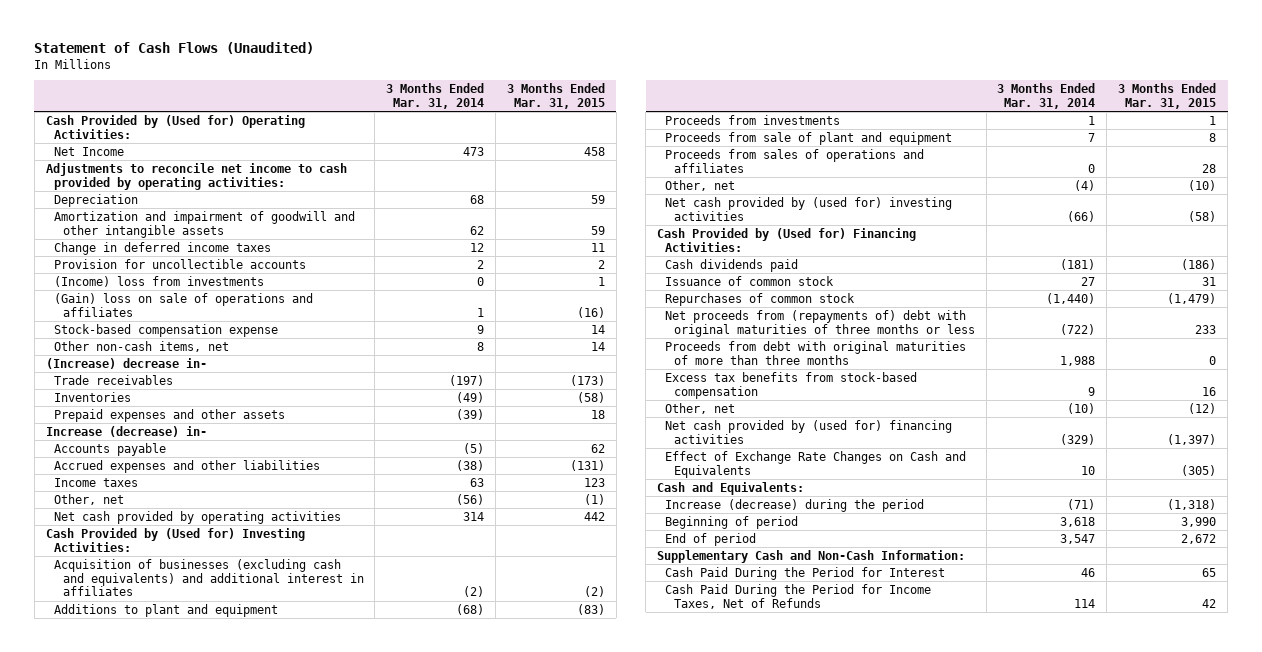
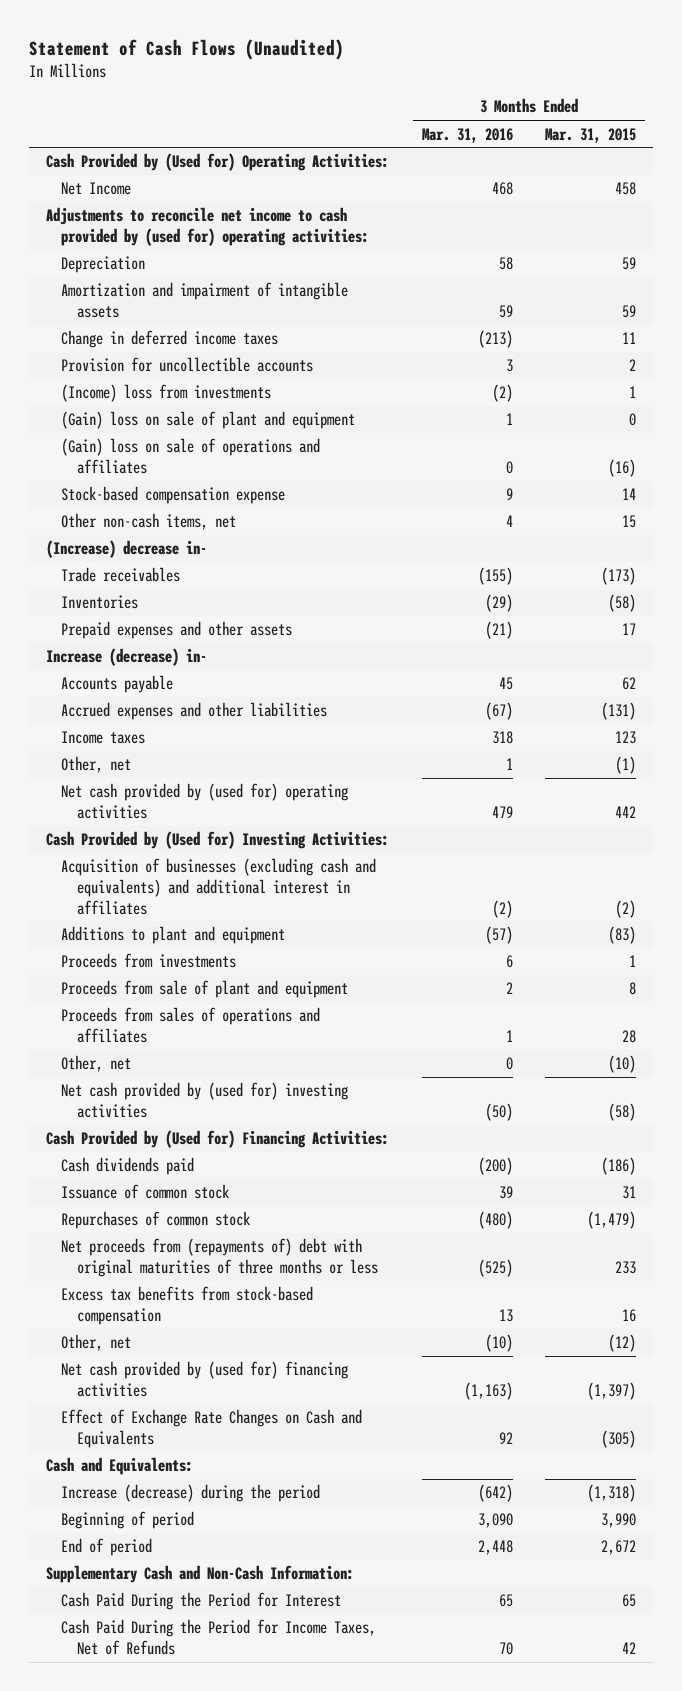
- | 3 Months Ended Mar. 31, 2014 | 3 Months Ended Mar. 31, 2015
+ | 3 Months Ended Mar. 31, 2016 | 3 Months Ended Mar. 31, 2015
- Adjustments to reconcile net income to cash provided by operating activities:
+ Adjustments to reconcile net income to cash provided by (used for) operating activities:
- Amortization and impairment of goodwill and other intangible assets | 62 | 59
+ Amortization and impairment of intangible assets | 59 | 59
+ (Gain) loss on sale of plant and equipment | 1 | 0
- Other non-cash items, net | 8 | 14
+ Other non-cash items, net | 4 | 15
- Prepaid expenses and other assets | (39) | 18
+ Prepaid expenses and other assets | (21) | 17
- Net cash provided by operating activities | 314 | 442
+ Net cash provided by (used for) operating activities | 479 | 442
- Proceeds from debt with original maturities of more than three months | 1,988 | 0

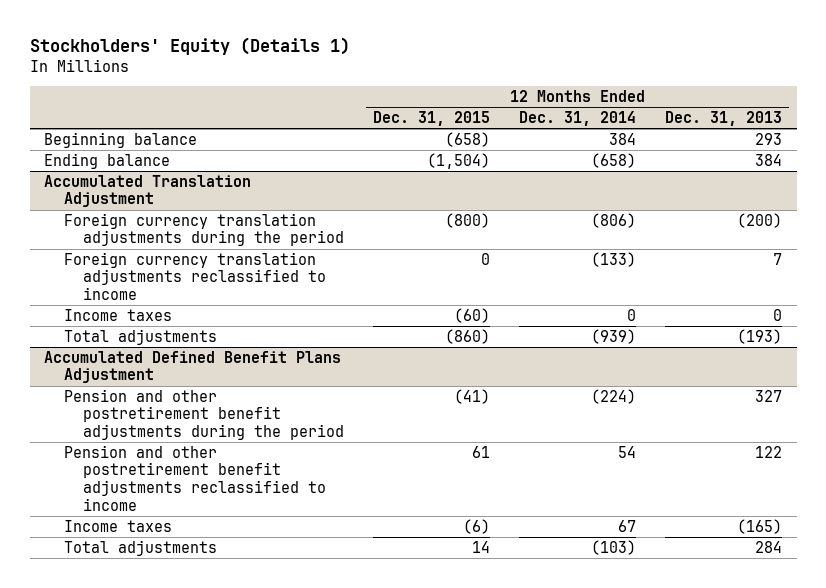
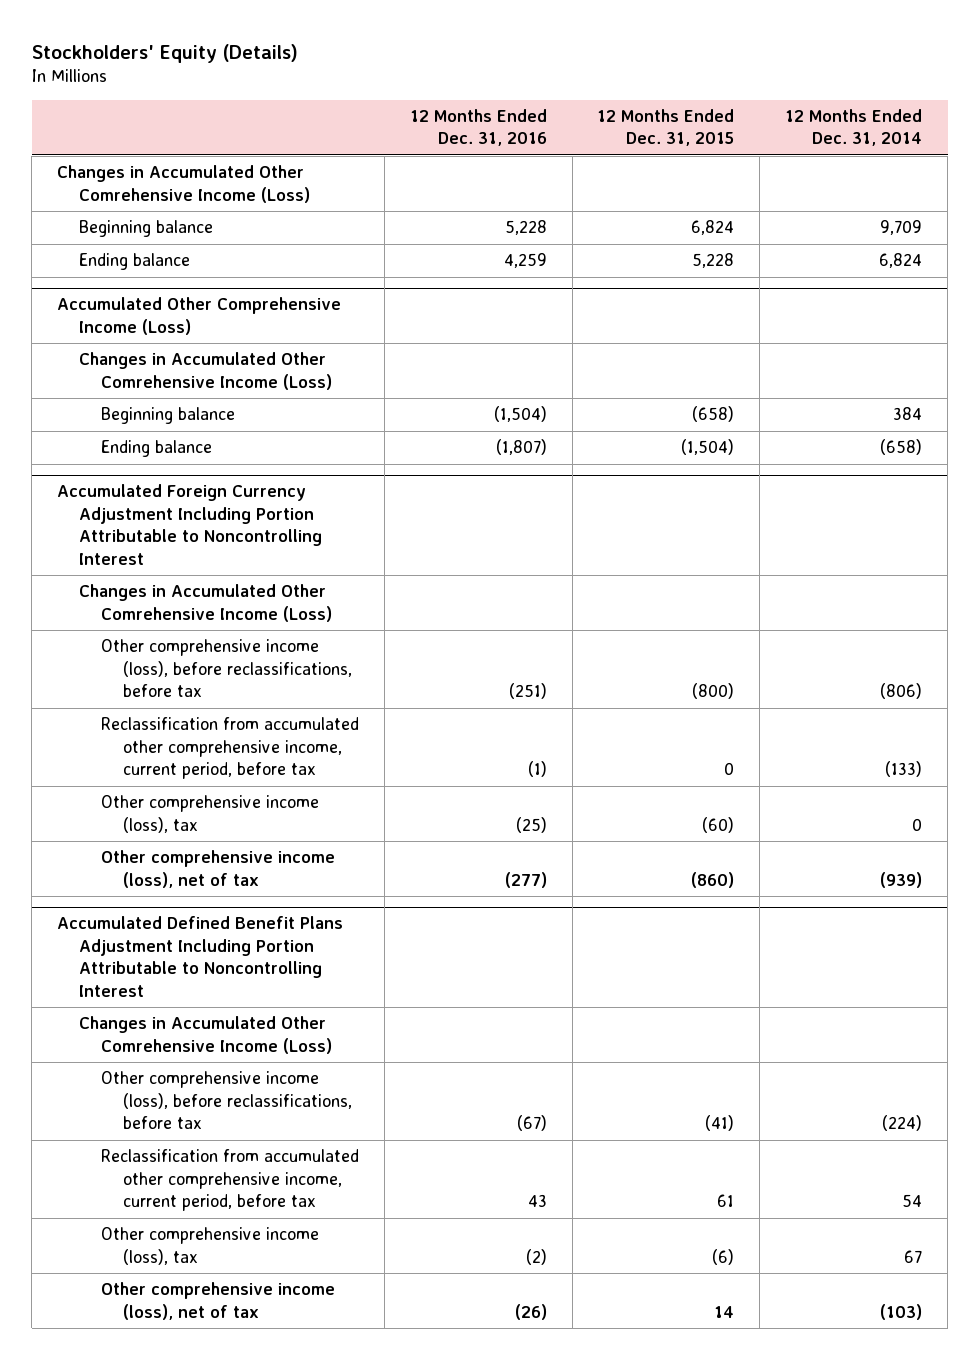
- Stockholders' Equity (Details 1)
+ Stockholders' Equity (Details)
- | 12 Months Ended Dec. 31, 2015 | 12 Months Ended Dec. 31, 2014 | 12 Months Ended Dec. 31, 2013
+ | 12 Months Ended Dec. 31, 2016 | 12 Months Ended Dec. 31, 2015 | 12 Months Ended Dec. 31, 2014
+ Changes in Accumulated Other Comrehensive Income (Loss)
+ Beginning balance | 5,228 | 6,824 | 9,709
+ Ending balance | 4,259 | 5,228 | 6,824
+ Accumulated Other Comprehensive Income (Loss)
+ Changes in Accumulated Other Comrehensive Income (Loss)
- Accumulated Translation Adjustment
- Foreign currency translation adjustments during the period | (800) | (806) | (200)
- Foreign currency translation adjustments reclassified to income | 0 | (133) | 7
- Income taxes | (60) | 0 | 0
- Total adjustments | (860) | (939) | (193)
- Accumulated Defined Benefit Plans Adjustment
- Pension and other postretirement benefit adjustments during the period | (41) | (224) | 327
- Pension and other postretirement benefit adjustments reclassified to income | 61 | 54 | 122
- Income taxes | (6) | 67 | (165)
- Total adjustments | 14 | (103) | 284
+ Accumulated Foreign Currency Adjustment Including Portion Attributable to Noncontrolling Interest
+ Changes in Accumulated Other Comrehensive Income (Loss)
+ Other comprehensive income (loss), before reclassifications, before tax | (251) | (800) | (806)
+ Reclassification from accumulated other comprehensive income, current period, before tax | (1) | 0 | (133)
+ Other comprehensive income (loss), tax | (25) | (60) | 0
+ Other comprehensive income (loss), net of tax | (277) | (860) | (939)
+ Accumulated Defined Benefit Plans Adjustment Including Portion Attributable to Noncontrolling Interest
+ Changes in Accumulated Other Comrehensive Income (Loss)
+ Other comprehensive income (loss), before reclassifications, before tax | (67) | (41) | (224)
+ Reclassification from accumulated other comprehensive income, current period, before tax | 43 | 61 | 54
+ Other comprehensive income (loss), tax | (2) | (6) | 67
+ Other comprehensive income (loss), net of tax | (26) | 14 | (103)

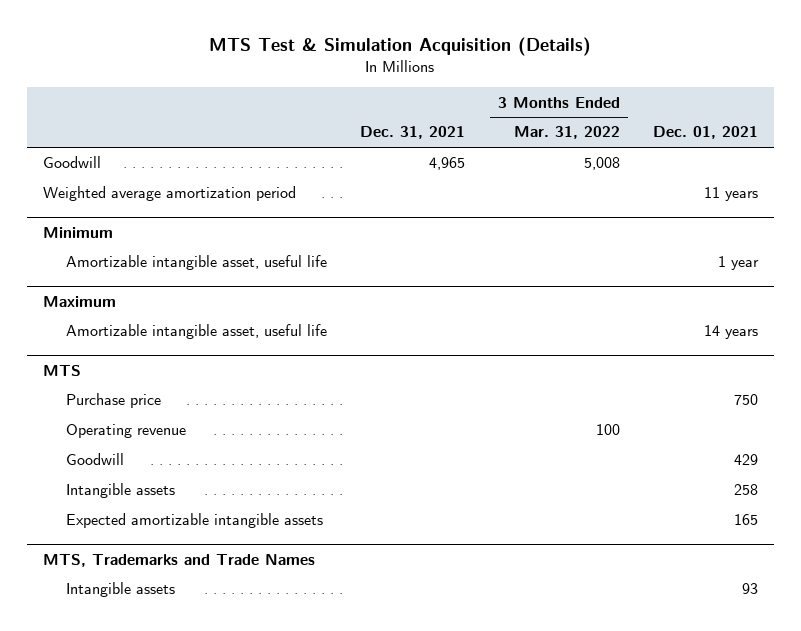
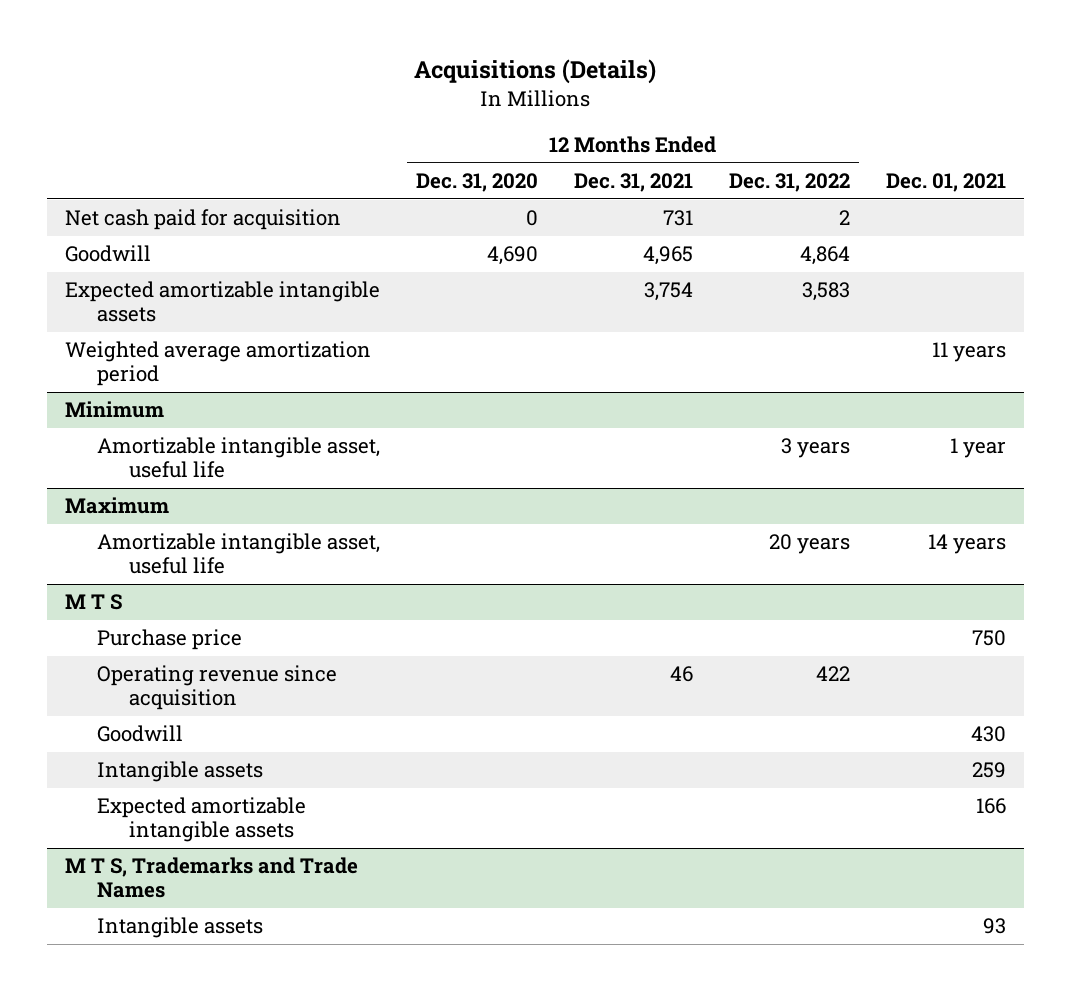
- MTS Test & Simulation Acquisition (Details)
+ Acquisitions (Details)
- | Dec. 31, 2021 | 3 Months Ended Mar. 31, 2022 | Dec. 01, 2021
+ | 12 Months Ended Dec. 31, 2020 | 12 Months Ended Dec. 31, 2021 | 12 Months Ended Dec. 31, 2022 | Dec. 01, 2021
+ Net cash paid for acquisition | 0 | 731 | 2 |
+ Expected amortizable intangible assets | | 3,754 | 3,583 |
- MTS
+ M T S
- Operating revenue | | 100 |
- Goodwill | | | 429
- Intangible assets | | | 258
- Expected amortizable intangible assets | | | 165
- MTS, Trademarks and Trade Names
+ Operating revenue since acquisition | | 46 | 422 |
+ Goodwill | | | | 430
+ Intangible assets | | | | 259
+ Expected amortizable intangible assets | | | | 166
+ M T S, Trademarks and Trade Names

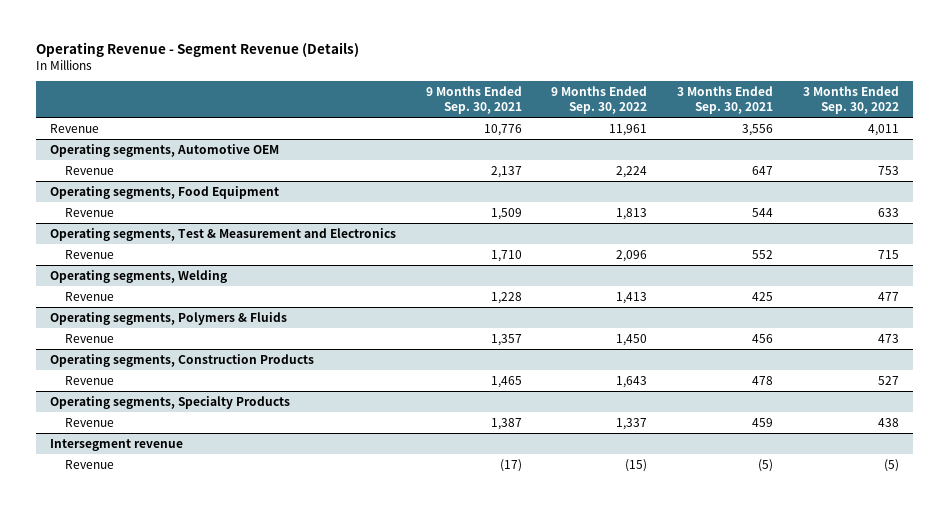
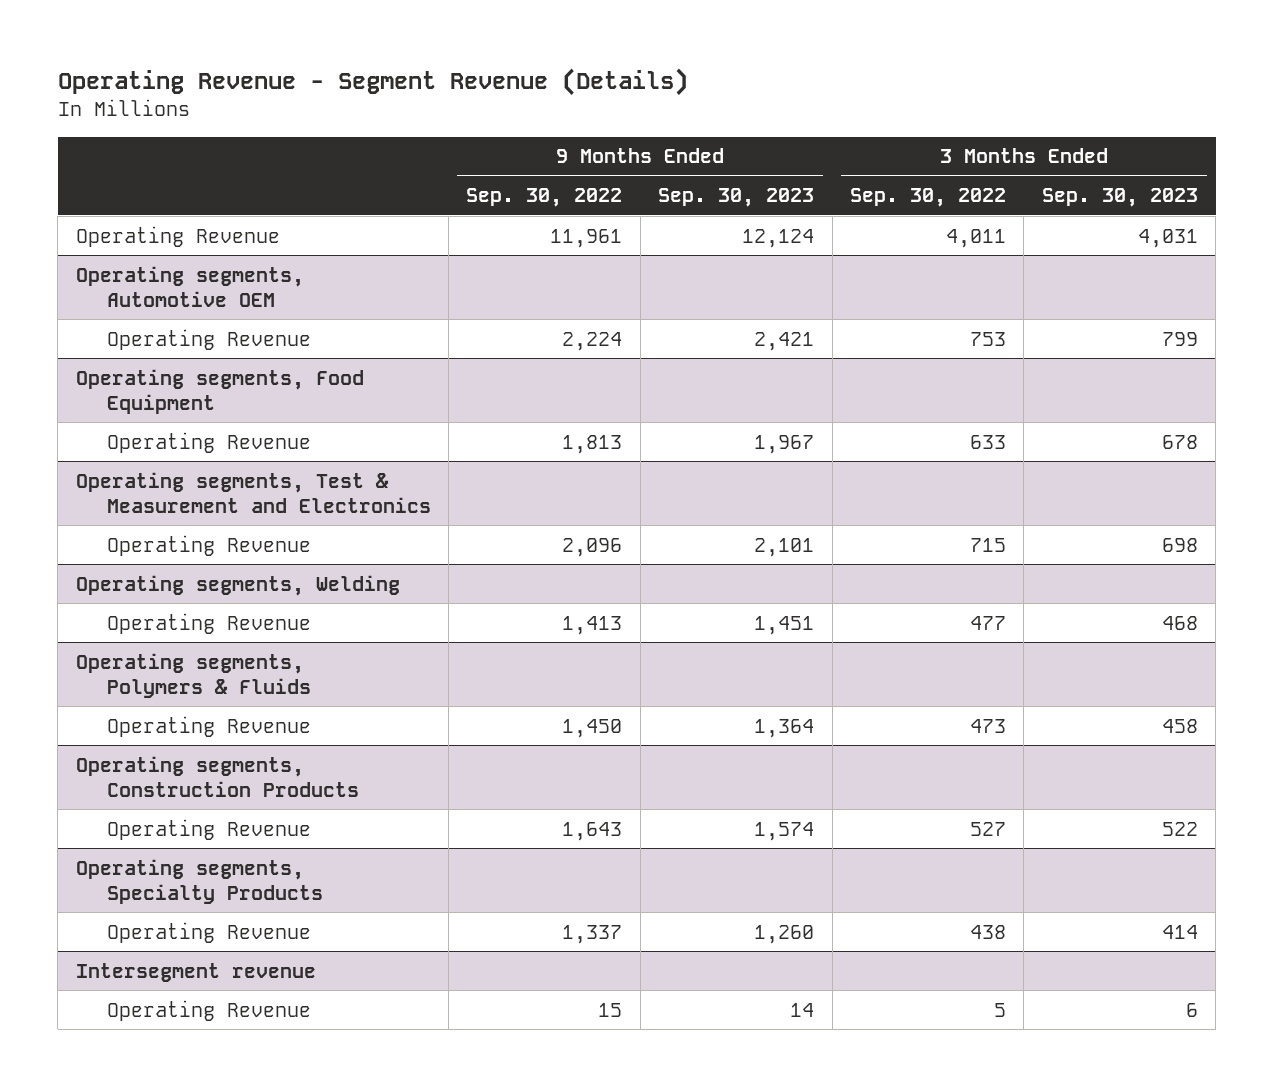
- | 9 Months Ended Sep. 30, 2021 | 9 Months Ended Sep. 30, 2022 | 3 Months Ended Sep. 30, 2021 | 3 Months Ended Sep. 30, 2022
+ | 9 Months Ended Sep. 30, 2022 | 9 Months Ended Sep. 30, 2023 | 3 Months Ended Sep. 30, 2022 | 3 Months Ended Sep. 30, 2023
- Revenue | 10,776 | 11,961 | 3,556 | 4,011
+ Operating Revenue | 11,961 | 12,124 | 4,011 | 4,031
@ Operating segments, Automotive OEM
- Revenue | 2,137 | 2,224 | 647 | 753
+ Operating Revenue | 2,224 | 2,421 | 753 | 799
@ Operating segments, Food Equipment
- Revenue | 1,509 | 1,813 | 544 | 633
+ Operating Revenue | 1,813 | 1,967 | 633 | 678
@ Operating segments, Test & Measurement and Electronics
- Revenue | 1,710 | 2,096 | 552 | 715
+ Operating Revenue | 2,096 | 2,101 | 715 | 698
@ Operating segments, Welding
- Revenue | 1,228 | 1,413 | 425 | 477
+ Operating Revenue | 1,413 | 1,451 | 477 | 468
@ Operating segments, Polymers & Fluids
- Revenue | 1,357 | 1,450 | 456 | 473
+ Operating Revenue | 1,450 | 1,364 | 473 | 458
@ Operating segments, Construction Products
- Revenue | 1,465 | 1,643 | 478 | 527
+ Operating Revenue | 1,643 | 1,574 | 527 | 522
@ Operating segments, Specialty Products
- Revenue | 1,387 | 1,337 | 459 | 438
+ Operating Revenue | 1,337 | 1,260 | 438 | 414
@ Intersegment revenue
- Revenue | (17) | (15) | (5) | (5)
+ Operating Revenue | 15 | 14 | 5 | 6

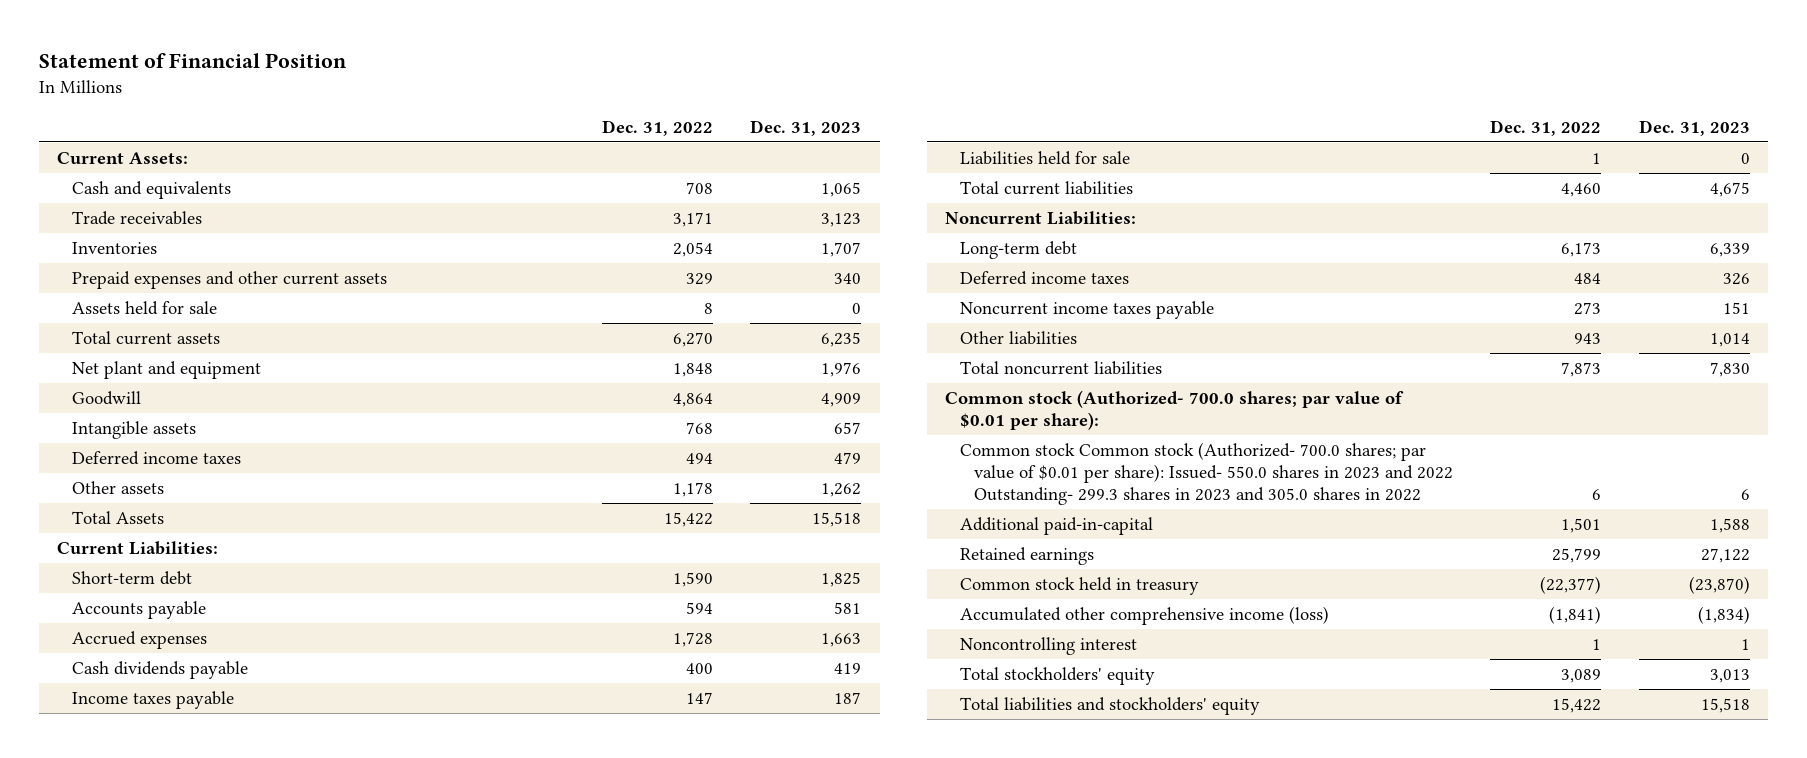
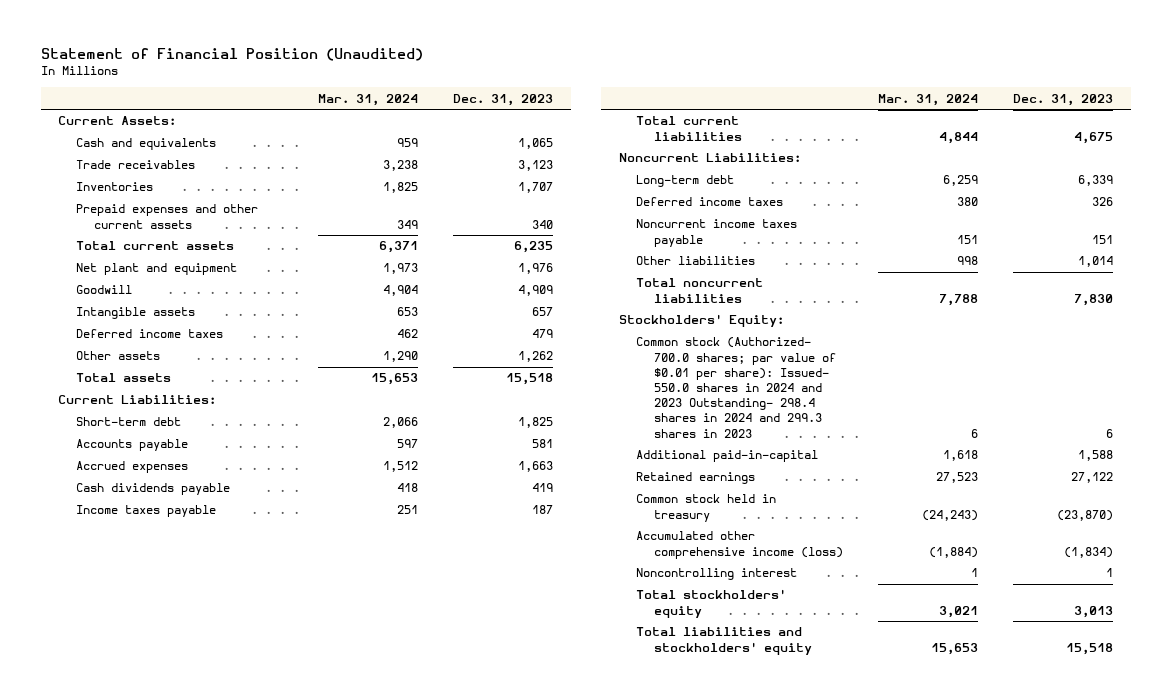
- Statement of Financial Position
+ Statement of Financial Position (Unaudited)
- | Dec. 31, 2022 | Dec. 31, 2023
+ | Mar. 31, 2024 | Dec. 31, 2023
- Assets held for sale | 8 | 0
- Total Assets | 15,422 | 15,518
+ Total assets | 15,653 | 15,518
- Liabilities held for sale | 1 | 0
- Common stock (Authorized- 700.0 shares; par value of $0.01 per share):
- Common stock Common stock (Authorized- 700.0 shares; par value of $0.01 per share): Issued- 550.0 shares in 2023 and 2022 Outstanding- 299.3 shares in 2023 and 305.0 shares in 2022 | 6 | 6
+ Stockholders' Equity:
+ Common stock (Authorized- 700.0 shares; par value of $0.01 per share): Issued- 550.0 shares in 2024 and 2023 Outstanding- 298.4 shares in 2024 and 299.3 shares in 2023 | 6 | 6

